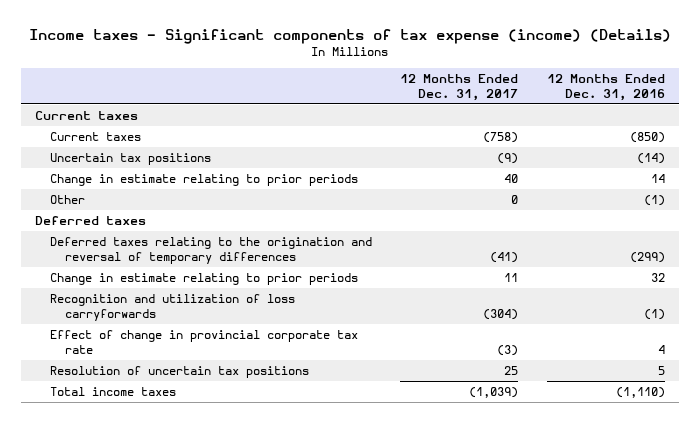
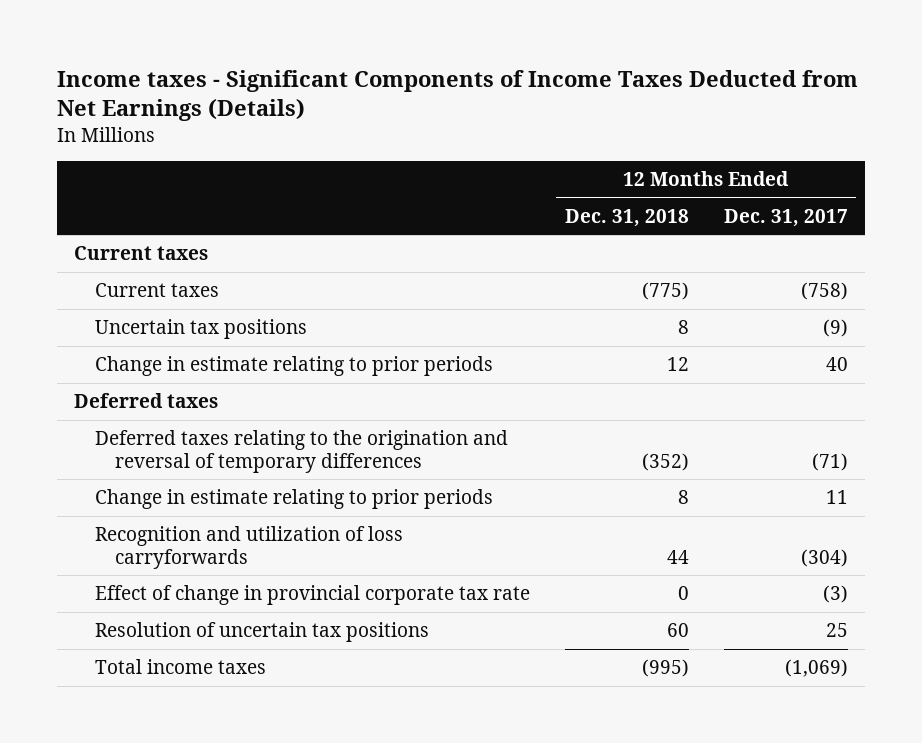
- Income taxes - Significant components of tax expense (income) (Details)
+ Income taxes - Significant Components of Income Taxes Deducted from Net Earnings (Details)
- | 12 Months Ended Dec. 31, 2017 | 12 Months Ended Dec. 31, 2016
+ | 12 Months Ended Dec. 31, 2018 | 12 Months Ended Dec. 31, 2017
- Other | 0 | (1)
- Deferred taxes relating to the origination and reversal of temporary differences | (41) | (299)
+ Deferred taxes relating to the origination and reversal of temporary differences | (352) | (71)
- Total income taxes | (1,039) | (1,110)
+ Total income taxes | (995) | (1,069)

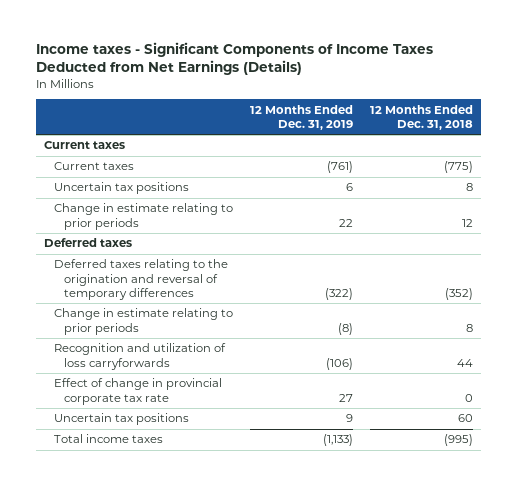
- | 12 Months Ended Dec. 31, 2018 | 12 Months Ended Dec. 31, 2017
+ | 12 Months Ended Dec. 31, 2019 | 12 Months Ended Dec. 31, 2018
- Resolution of uncertain tax positions | 60 | 25
+ Uncertain tax positions | 9 | 60

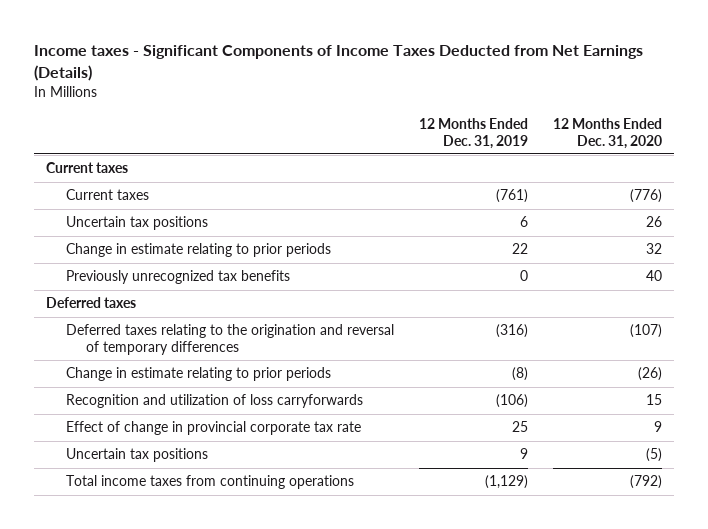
- | 12 Months Ended Dec. 31, 2019 | 12 Months Ended Dec. 31, 2018
+ | 12 Months Ended Dec. 31, 2019 | 12 Months Ended Dec. 31, 2020
+ Previously unrecognized tax benefits | 0 | 40
- Deferred taxes relating to the origination and reversal of temporary differences | (322) | (352)
+ Deferred taxes relating to the origination and reversal of temporary differences | (316) | (107)
- Effect of change in provincial corporate tax rate | 27 | 0
+ Effect of change in provincial corporate tax rate | 25 | 9
- Total income taxes | (1,133) | (995)
+ Total income taxes from continuing operations | (1,129) | (792)

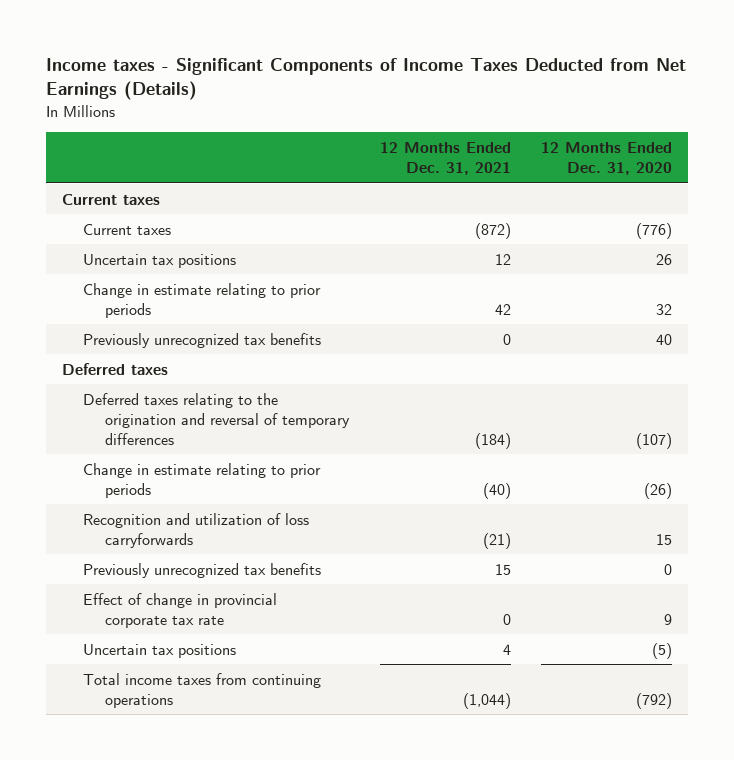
- | 12 Months Ended Dec. 31, 2019 | 12 Months Ended Dec. 31, 2020
+ | 12 Months Ended Dec. 31, 2021 | 12 Months Ended Dec. 31, 2020
+ Previously unrecognized tax benefits | 15 | 0

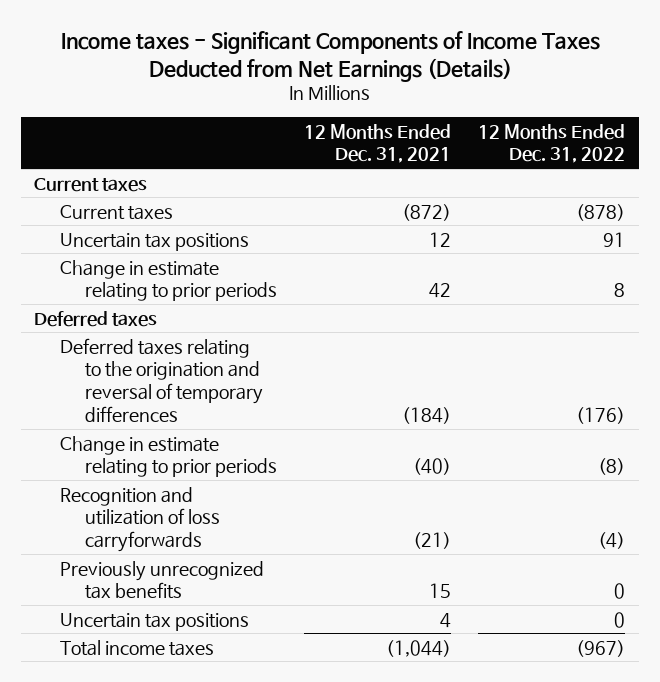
- | 12 Months Ended Dec. 31, 2021 | 12 Months Ended Dec. 31, 2020
+ | 12 Months Ended Dec. 31, 2021 | 12 Months Ended Dec. 31, 2022
- Previously unrecognized tax benefits | 0 | 40
- Effect of change in provincial corporate tax rate | 0 | 9
- Total income taxes from continuing operations | (1,044) | (792)
+ Total income taxes | (1,044) | (967)

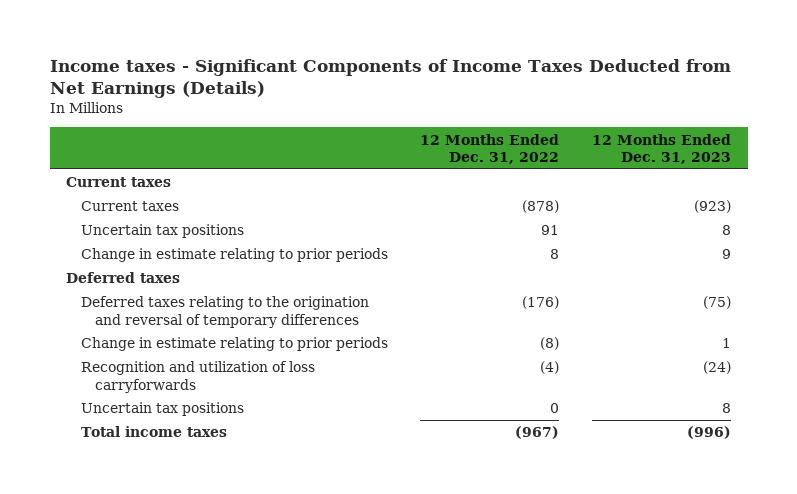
- | 12 Months Ended Dec. 31, 2021 | 12 Months Ended Dec. 31, 2022
+ | 12 Months Ended Dec. 31, 2022 | 12 Months Ended Dec. 31, 2023
- Previously unrecognized tax benefits | 15 | 0

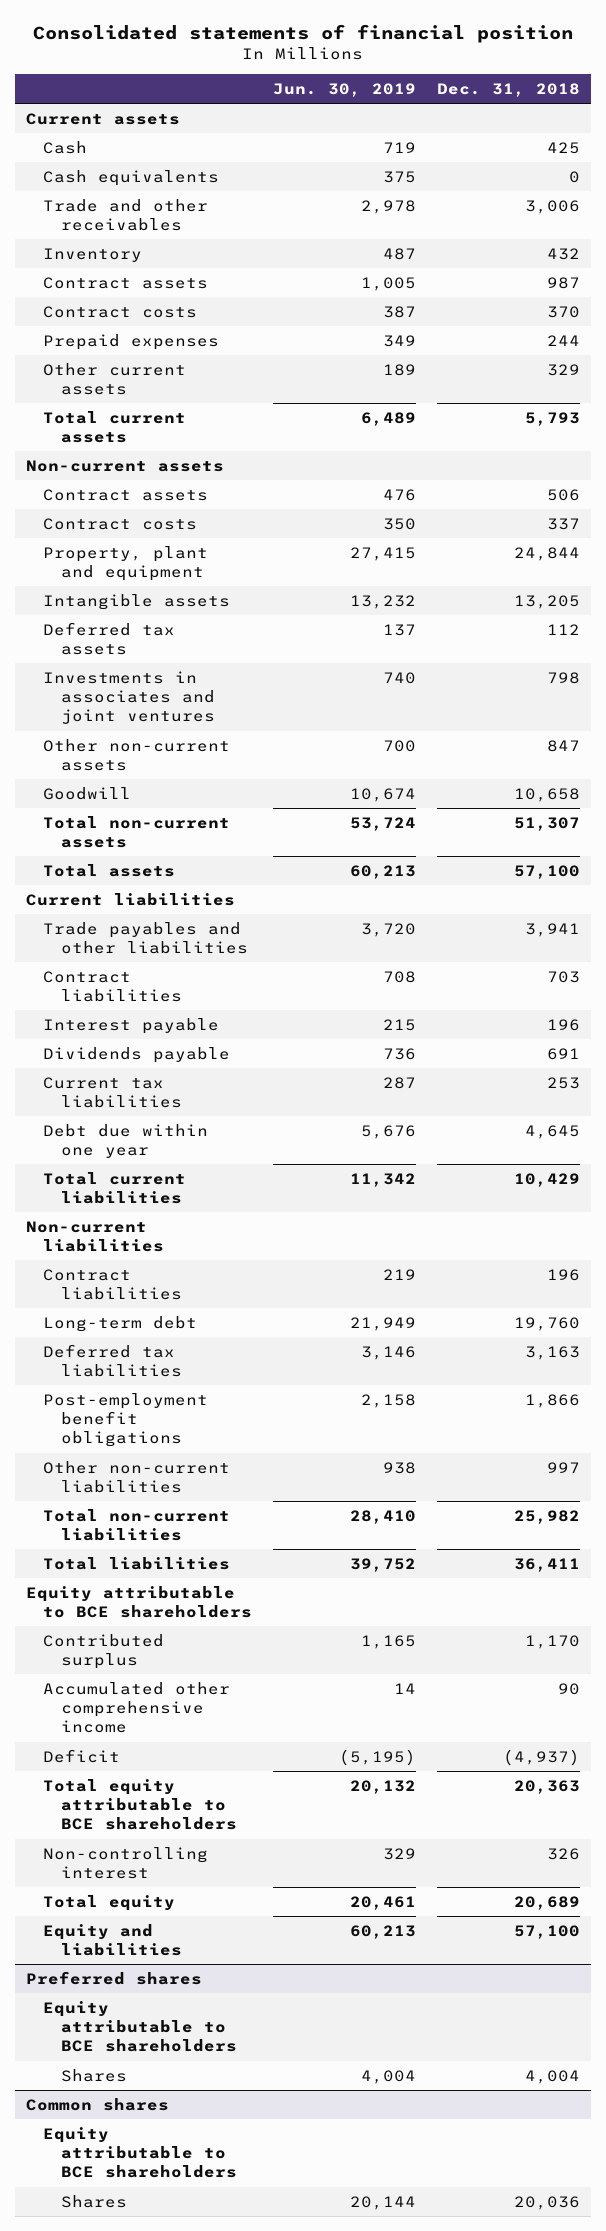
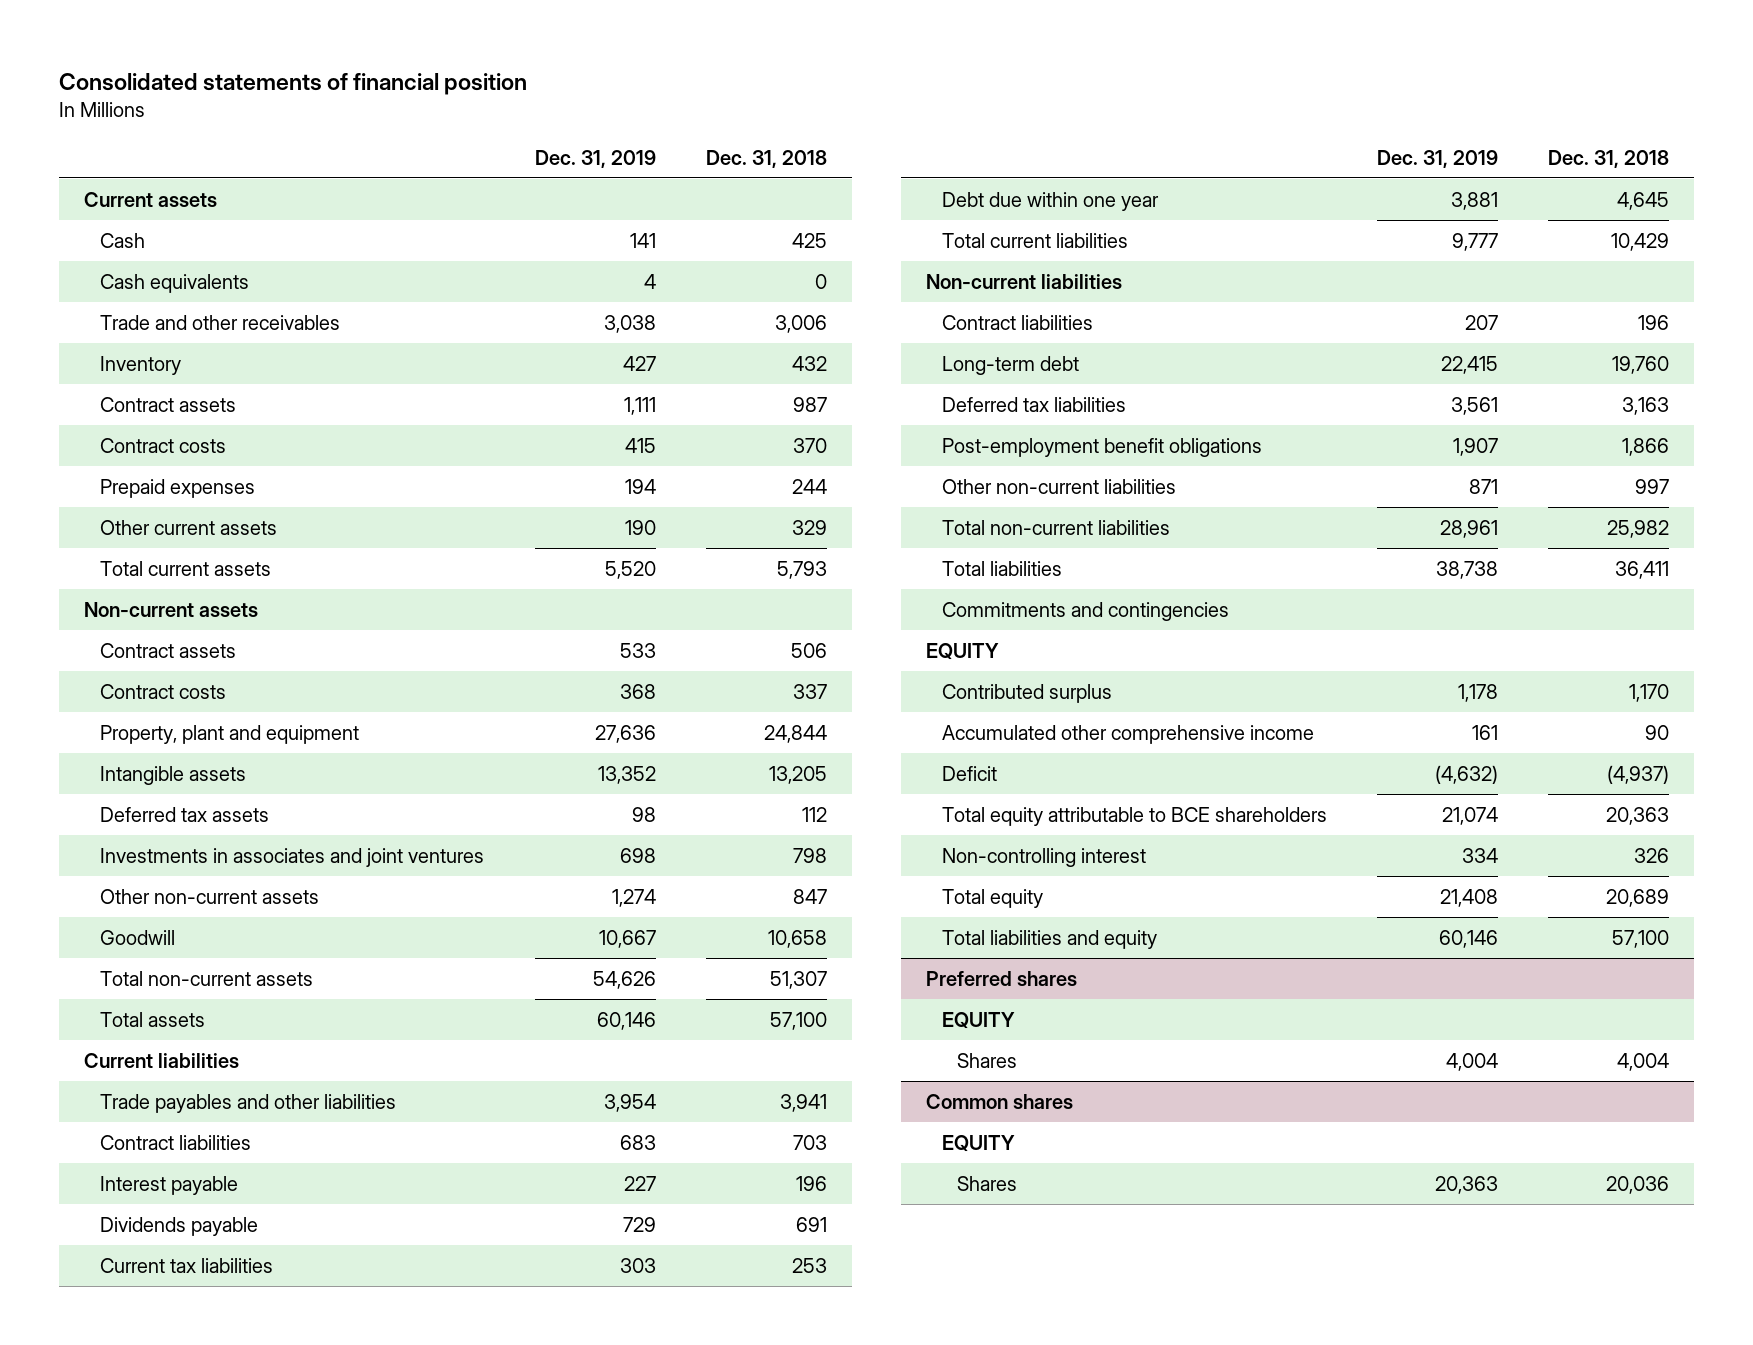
- | Jun. 30, 2019 | Dec. 31, 2018
+ | Dec. 31, 2019 | Dec. 31, 2018
- Equity attributable to BCE shareholders
+ Commitments and contingencies
+ EQUITY
- Equity and liabilities | 60,213 | 57,100
+ Total liabilities and equity | 60,146 | 57,100
@ Preferred shares
- Equity attributable to BCE shareholders
+ EQUITY
@ Common shares
- Equity attributable to BCE shareholders
+ EQUITY

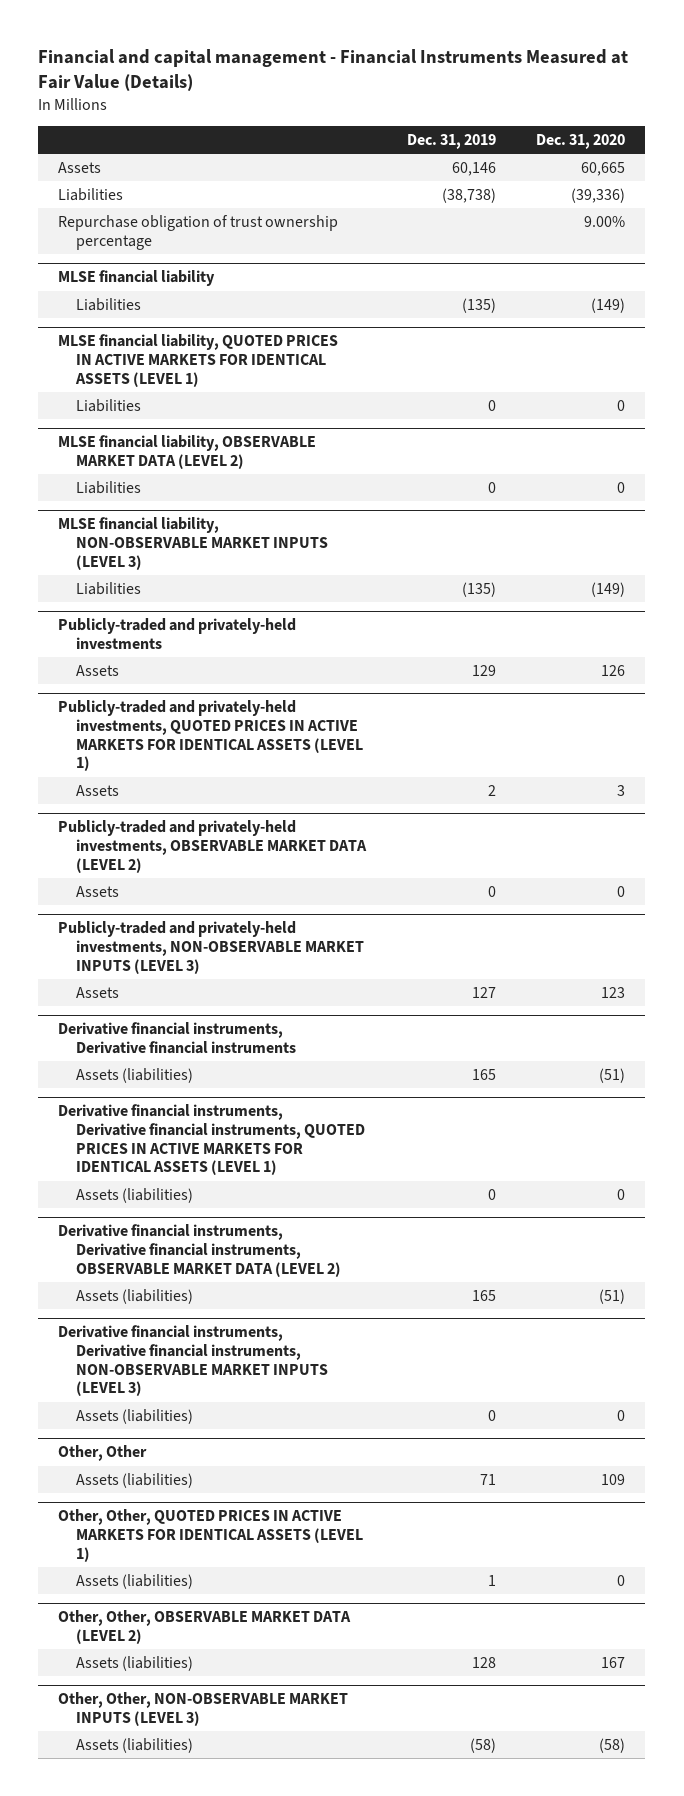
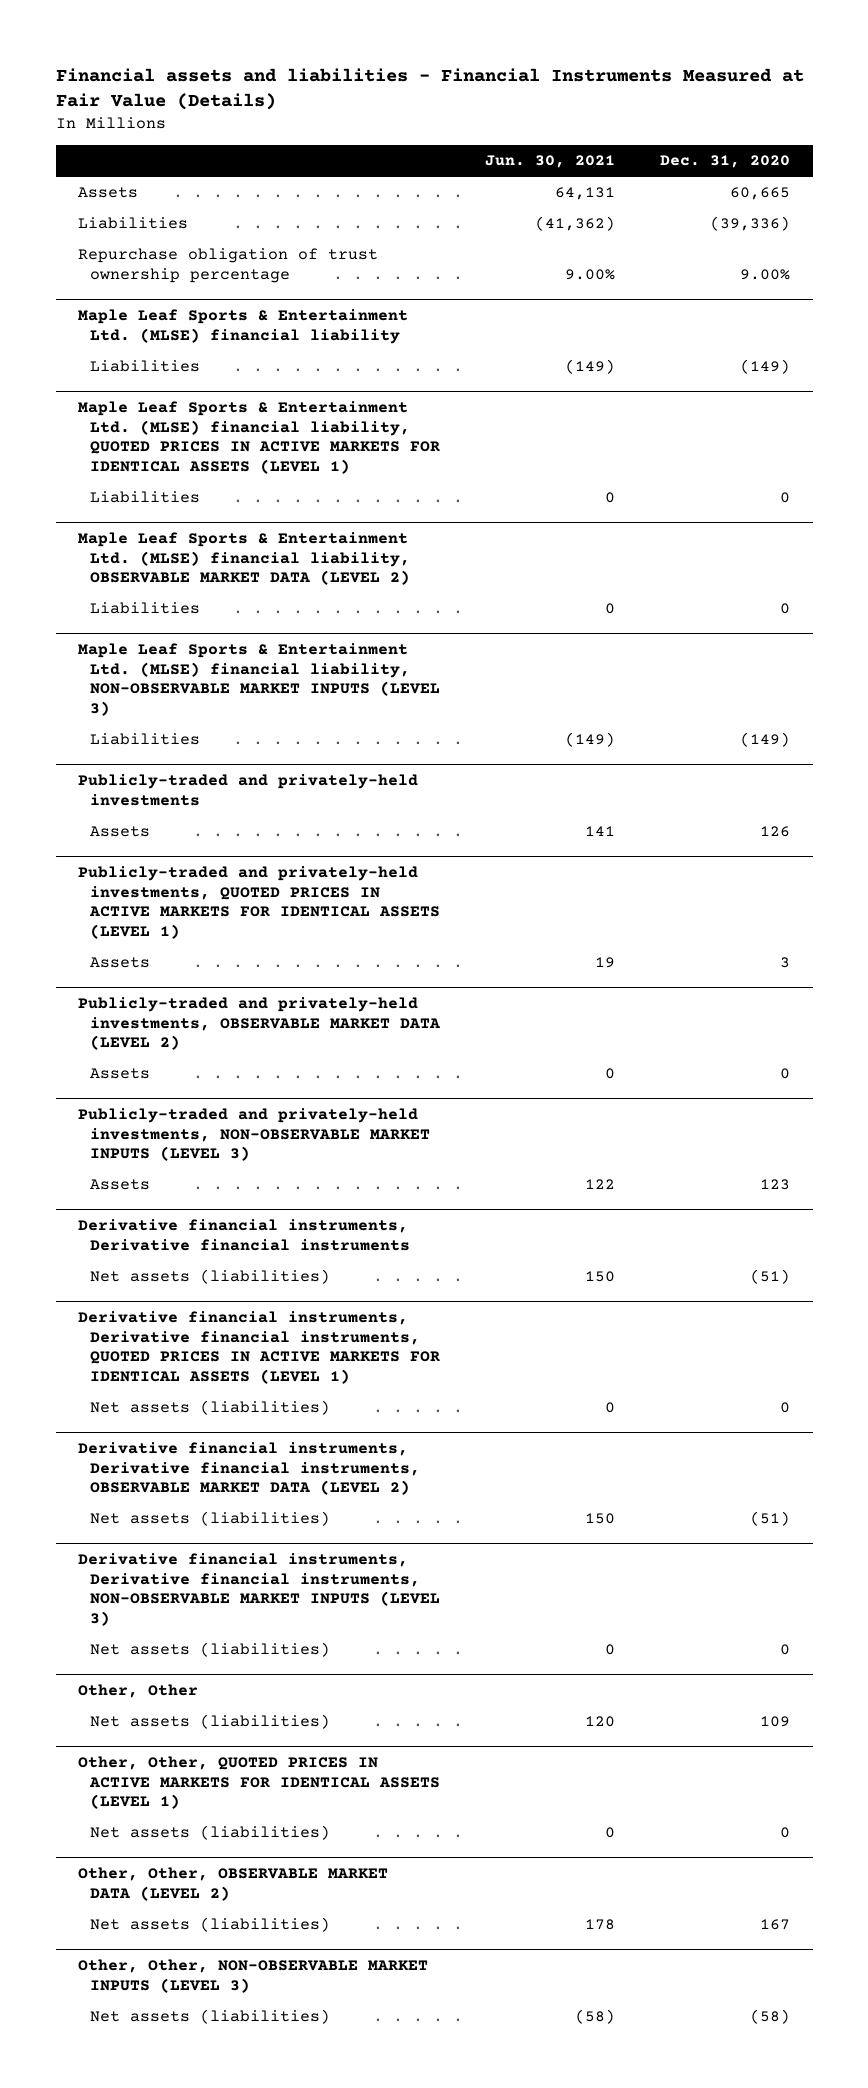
- Financial and capital management - Financial Instruments Measured at Fair Value (Details)
+ Financial assets and liabilities - Financial Instruments Measured at Fair Value (Details)
- | Dec. 31, 2019 | Dec. 31, 2020
+ | Jun. 30, 2021 | Dec. 31, 2020
- MLSE financial liability
+ Maple Leaf Sports & Entertainment Ltd. (MLSE) financial liability
- MLSE financial liability, QUOTED PRICES IN ACTIVE MARKETS FOR IDENTICAL ASSETS (LEVEL 1)
+ Maple Leaf Sports & Entertainment Ltd. (MLSE) financial liability, QUOTED PRICES IN ACTIVE MARKETS FOR IDENTICAL ASSETS (LEVEL 1)
- MLSE financial liability, OBSERVABLE MARKET DATA (LEVEL 2)
+ Maple Leaf Sports & Entertainment Ltd. (MLSE) financial liability, OBSERVABLE MARKET DATA (LEVEL 2)
- MLSE financial liability, NON-OBSERVABLE MARKET INPUTS (LEVEL 3)
+ Maple Leaf Sports & Entertainment Ltd. (MLSE) financial liability, NON-OBSERVABLE MARKET INPUTS (LEVEL 3)
@ Derivative financial instruments, Derivative financial instruments
- Assets (liabilities) | 165 | (51)
+ Net assets (liabilities) | 150 | (51)
@ Derivative financial instruments, Derivative financial instruments, QUOTED PRICES IN ACTIVE MARKETS FOR IDENTICAL ASSETS (LEVEL 1)
- Assets (liabilities) | 0 | 0
+ Net assets (liabilities) | 0 | 0
@ Derivative financial instruments, Derivative financial instruments, OBSERVABLE MARKET DATA (LEVEL 2)
- Assets (liabilities) | 165 | (51)
+ Net assets (liabilities) | 150 | (51)
@ Derivative financial instruments, Derivative financial instruments, NON-OBSERVABLE MARKET INPUTS (LEVEL 3)
- Assets (liabilities) | 0 | 0
+ Net assets (liabilities) | 0 | 0
@ Other, Other
- Assets (liabilities) | 71 | 109
+ Net assets (liabilities) | 120 | 109
@ Other, Other, QUOTED PRICES IN ACTIVE MARKETS FOR IDENTICAL ASSETS (LEVEL 1)
- Assets (liabilities) | 1 | 0
+ Net assets (liabilities) | 0 | 0
@ Other, Other, OBSERVABLE MARKET DATA (LEVEL 2)
- Assets (liabilities) | 128 | 167
+ Net assets (liabilities) | 178 | 167
@ Other, Other, NON-OBSERVABLE MARKET INPUTS (LEVEL 3)
- Assets (liabilities) | (58) | (58)
+ Net assets (liabilities) | (58) | (58)

